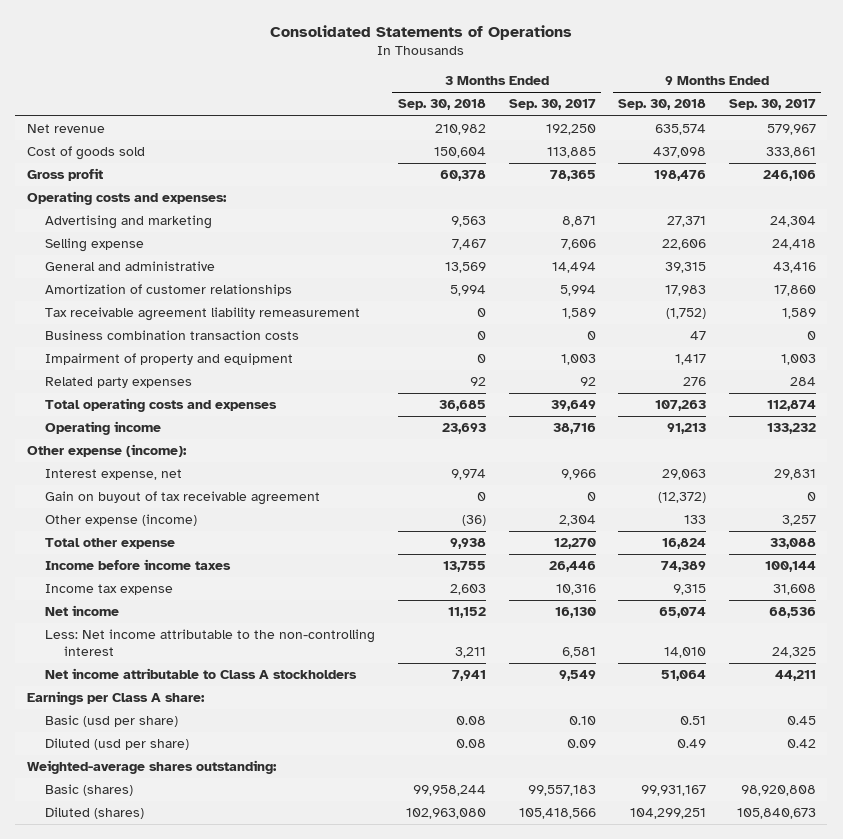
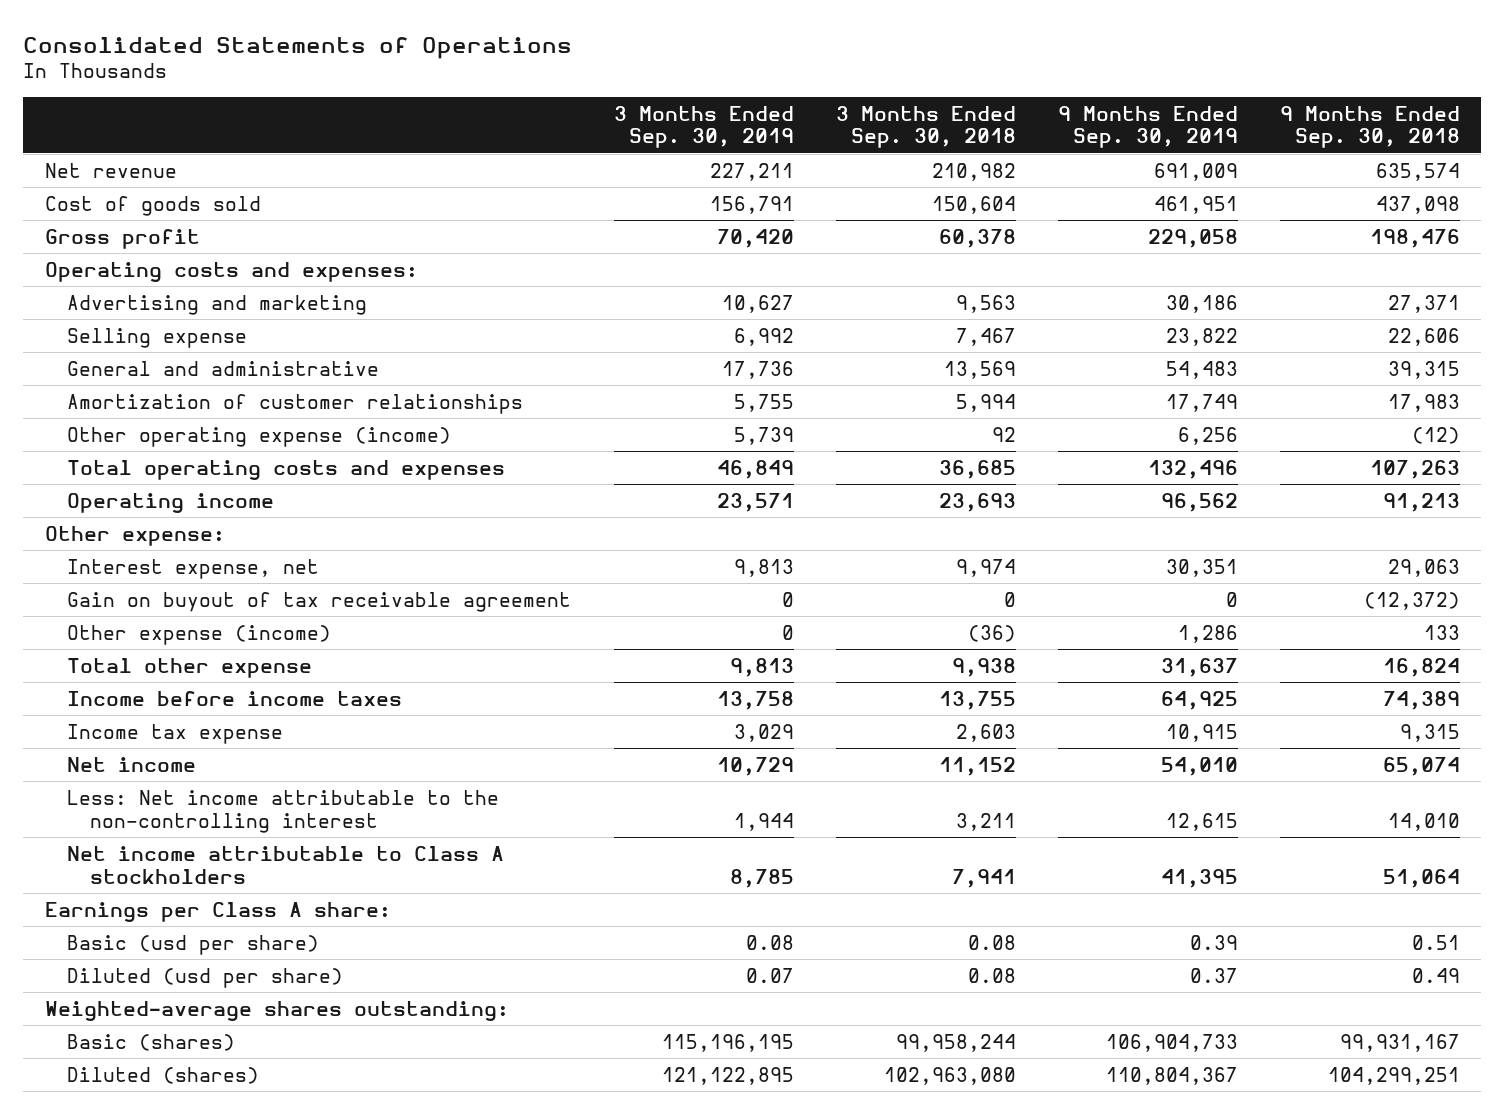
- | 3 Months Ended Sep. 30, 2018 | 3 Months Ended Sep. 30, 2017 | 9 Months Ended Sep. 30, 2018 | 9 Months Ended Sep. 30, 2017
+ | 3 Months Ended Sep. 30, 2019 | 3 Months Ended Sep. 30, 2018 | 9 Months Ended Sep. 30, 2019 | 9 Months Ended Sep. 30, 2018
- Tax receivable agreement liability remeasurement | 0 | 1,589 | (1,752) | 1,589
- Business combination transaction costs | 0 | 0 | 47 | 0
- Impairment of property and equipment | 0 | 1,003 | 1,417 | 1,003
- Related party expenses | 92 | 92 | 276 | 284
+ Other operating expense (income) | 5,739 | 92 | 6,256 | (12)
- Other expense (income):
+ Other expense:

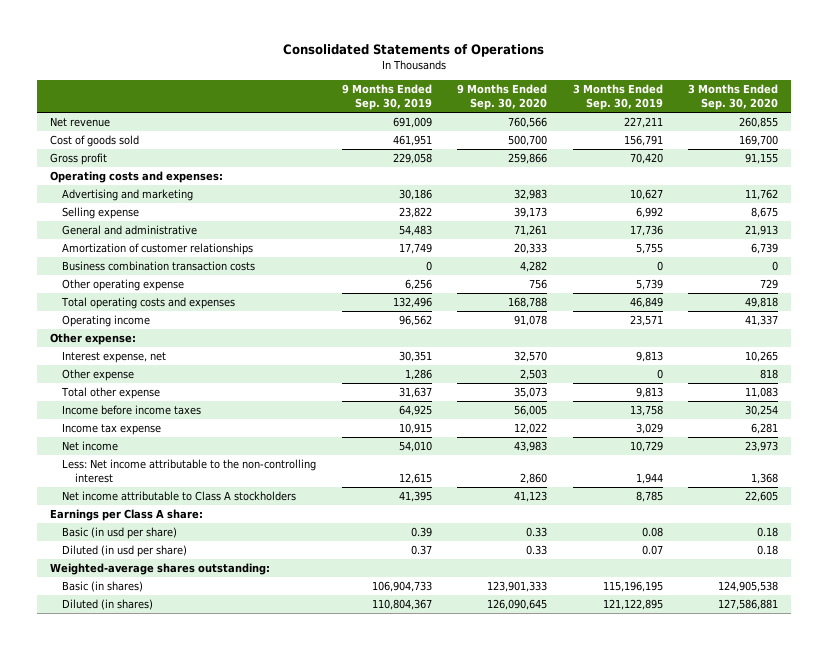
- | 3 Months Ended Sep. 30, 2019 | 3 Months Ended Sep. 30, 2018 | 9 Months Ended Sep. 30, 2019 | 9 Months Ended Sep. 30, 2018
+ | 9 Months Ended Sep. 30, 2019 | 9 Months Ended Sep. 30, 2020 | 3 Months Ended Sep. 30, 2019 | 3 Months Ended Sep. 30, 2020
- Other operating expense (income) | 5,739 | 92 | 6,256 | (12)
+ Business combination transaction costs | 0 | 4,282 | 0 | 0
+ Other operating expense | 6,256 | 756 | 5,739 | 729
- Gain on buyout of tax receivable agreement | 0 | 0 | 0 | (12,372)
- Other expense (income) | 0 | (36) | 1,286 | 133
+ Other expense | 1,286 | 2,503 | 0 | 818
- Basic (usd per share) | 0.08 | 0.08 | 0.39 | 0.51
- Diluted (usd per share) | 0.07 | 0.08 | 0.37 | 0.49
+ Basic (in usd per share) | 0.39 | 0.33 | 0.08 | 0.18
+ Diluted (in usd per share) | 0.37 | 0.33 | 0.07 | 0.18
- Basic (shares) | 115,196,195 | 99,958,244 | 106,904,733 | 99,931,167
- Diluted (shares) | 121,122,895 | 102,963,080 | 110,804,367 | 104,299,251
+ Basic (in shares) | 106,904,733 | 123,901,333 | 115,196,195 | 124,905,538
+ Diluted (in shares) | 110,804,367 | 126,090,645 | 121,122,895 | 127,586,881

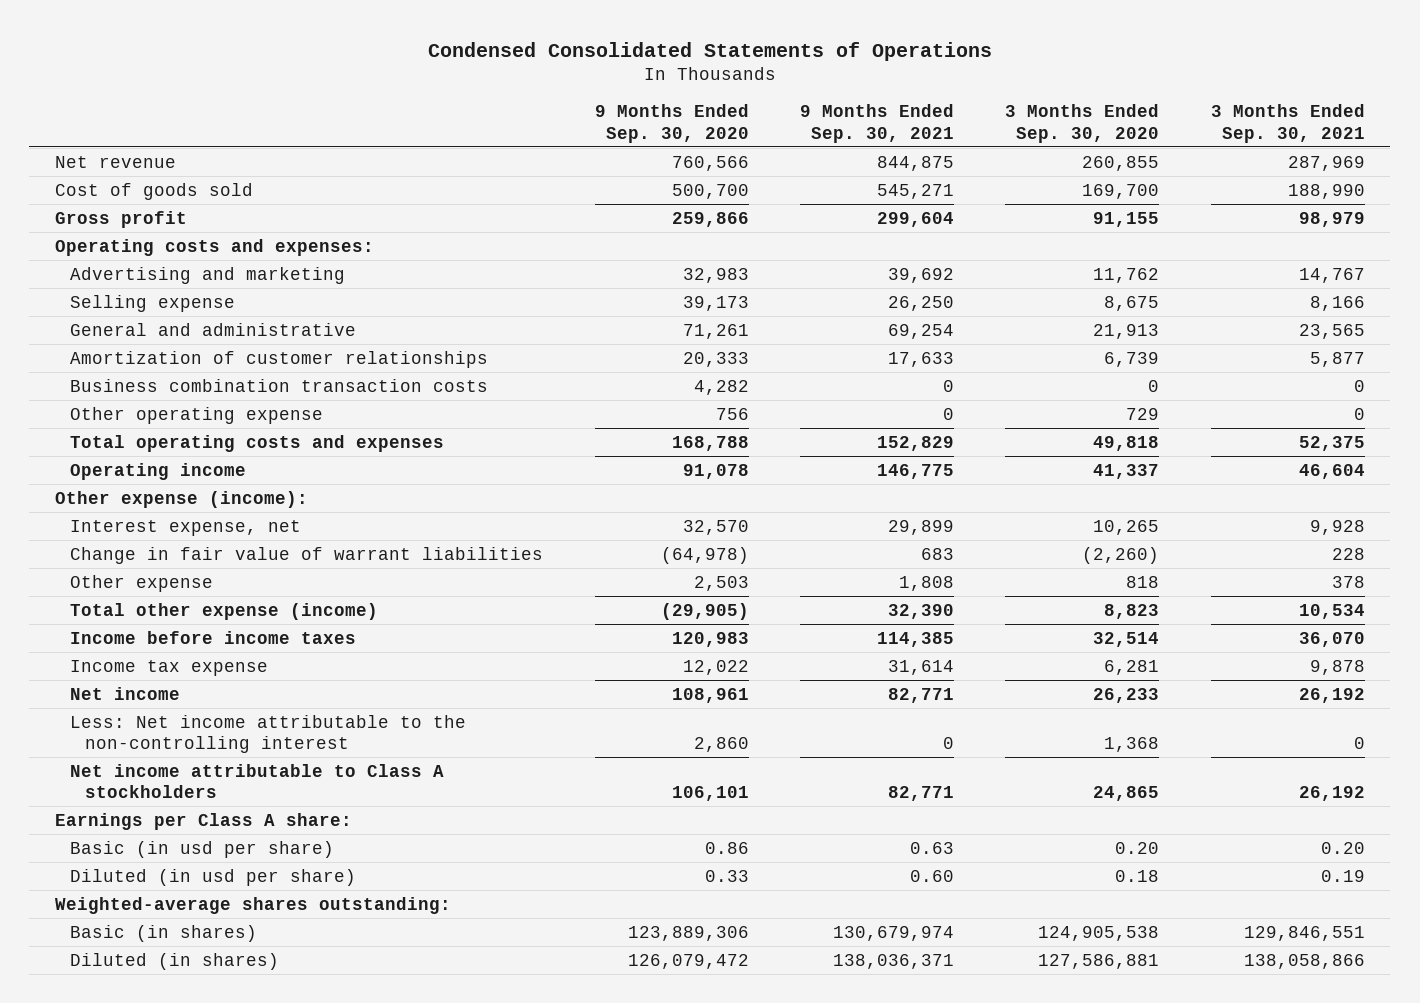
- Consolidated Statements of Operations
+ Condensed Consolidated Statements of Operations
- | 9 Months Ended Sep. 30, 2019 | 9 Months Ended Sep. 30, 2020 | 3 Months Ended Sep. 30, 2019 | 3 Months Ended Sep. 30, 2020
+ | 9 Months Ended Sep. 30, 2020 | 9 Months Ended Sep. 30, 2021 | 3 Months Ended Sep. 30, 2020 | 3 Months Ended Sep. 30, 2021
- Other expense:
+ Other expense (income):
+ Change in fair value of warrant liabilities | (64,978) | 683 | (2,260) | 228
- Total other expense | 31,637 | 35,073 | 9,813 | 11,083
- Income before income taxes | 64,925 | 56,005 | 13,758 | 30,254
+ Total other expense (income) | (29,905) | 32,390 | 8,823 | 10,534
+ Income before income taxes | 120,983 | 114,385 | 32,514 | 36,070
- Net income | 54,010 | 43,983 | 10,729 | 23,973
+ Net income | 108,961 | 82,771 | 26,233 | 26,192
- Net income attributable to Class A stockholders | 41,395 | 41,123 | 8,785 | 22,605
+ Net income attributable to Class A stockholders | 106,101 | 82,771 | 24,865 | 26,192
- Basic (in usd per share) | 0.39 | 0.33 | 0.08 | 0.18
+ Basic (in usd per share) | 0.86 | 0.63 | 0.20 | 0.20
- Basic (in shares) | 106,904,733 | 123,901,333 | 115,196,195 | 124,905,538
- Diluted (in shares) | 110,804,367 | 126,090,645 | 121,122,895 | 127,586,881
+ Basic (in shares) | 123,889,306 | 130,679,974 | 124,905,538 | 129,846,551
+ Diluted (in shares) | 126,079,472 | 138,036,371 | 127,586,881 | 138,058,866

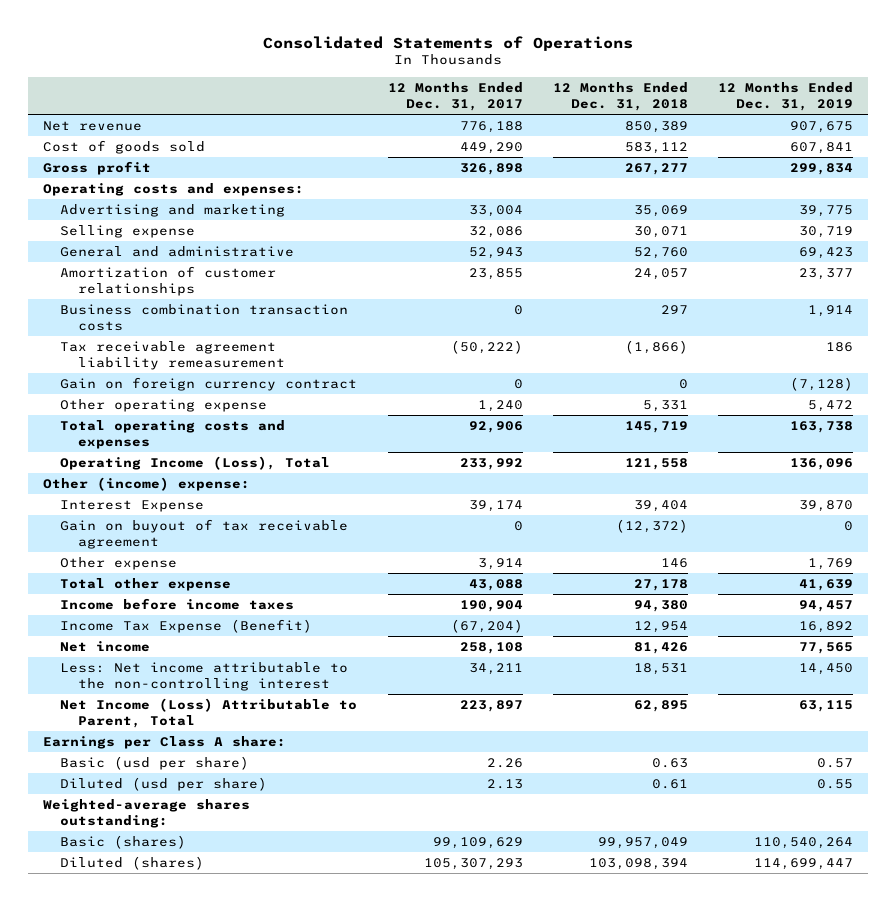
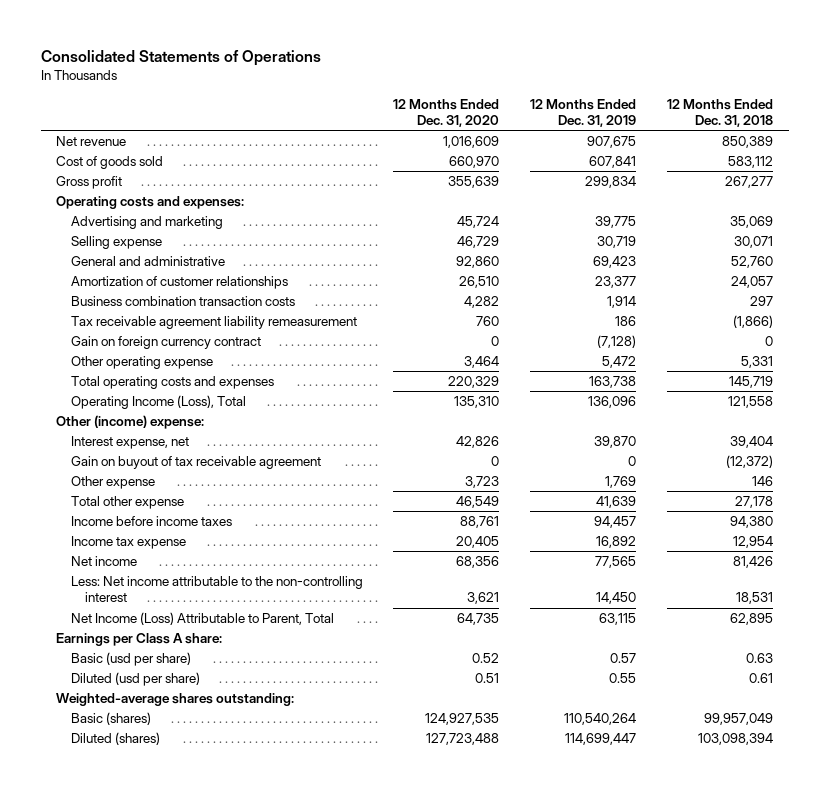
- | 12 Months Ended Dec. 31, 2017 | 12 Months Ended Dec. 31, 2018 | 12 Months Ended Dec. 31, 2019
+ | 12 Months Ended Dec. 31, 2020 | 12 Months Ended Dec. 31, 2019 | 12 Months Ended Dec. 31, 2018
- Interest Expense | 39,174 | 39,404 | 39,870
+ Interest expense, net | 42,826 | 39,870 | 39,404
- Income Tax Expense (Benefit) | (67,204) | 12,954 | 16,892
+ Income tax expense | 20,405 | 16,892 | 12,954

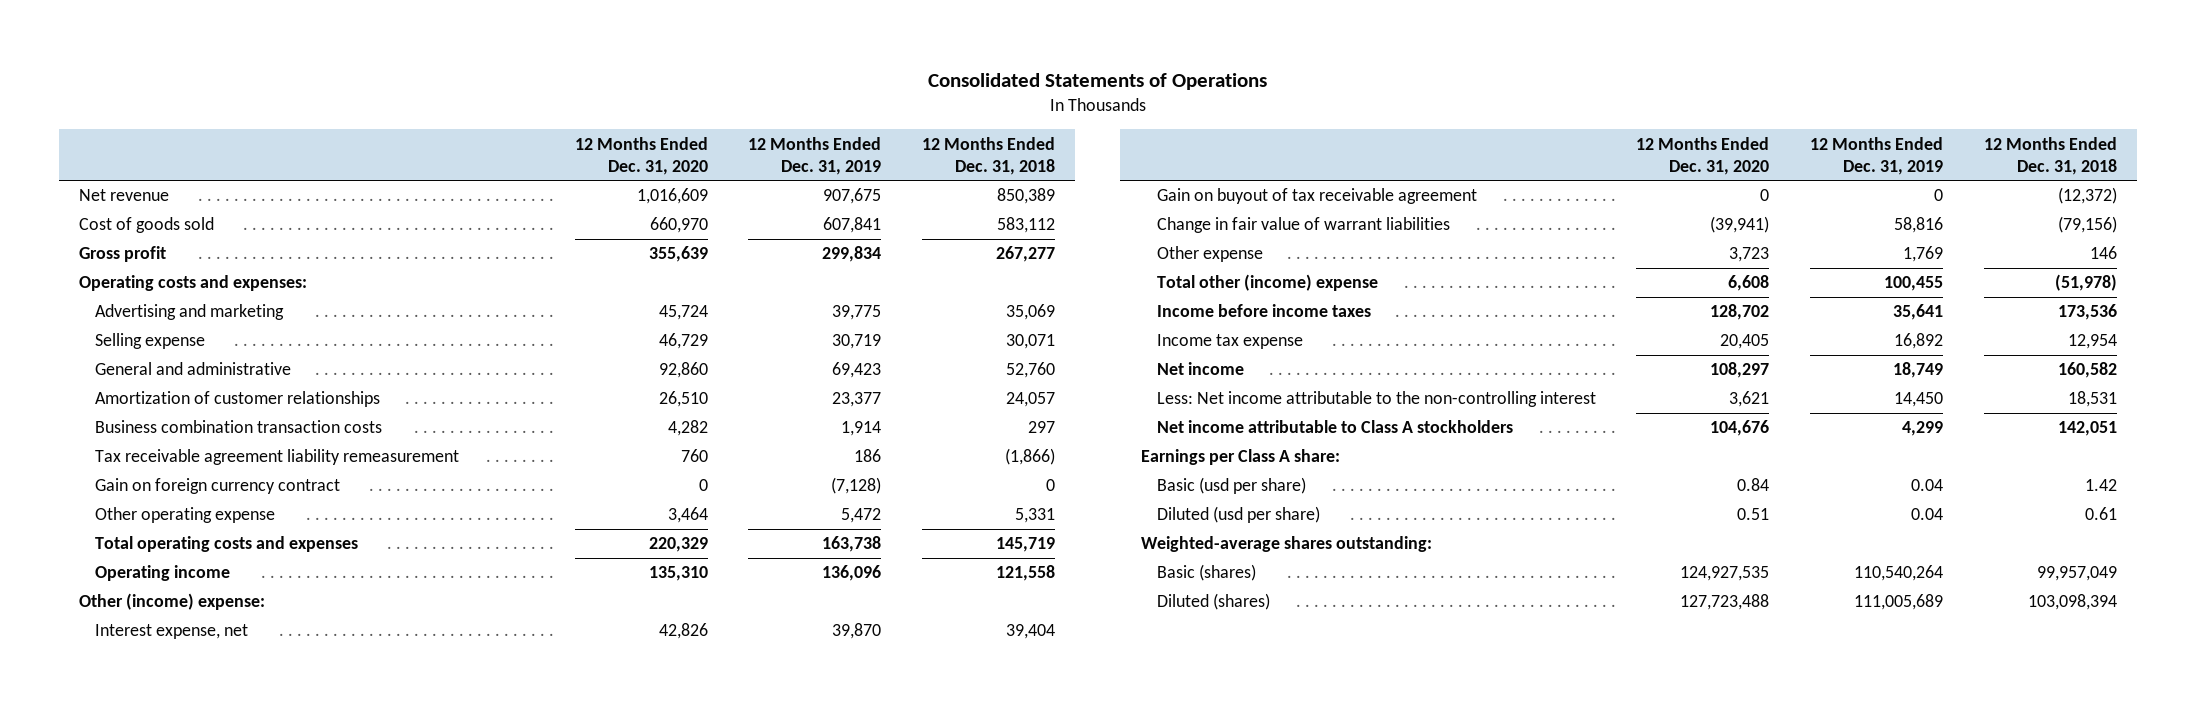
- Operating Income (Loss), Total | 135,310 | 136,096 | 121,558
+ Operating income | 135,310 | 136,096 | 121,558
+ Change in fair value of warrant liabilities | (39,941) | 58,816 | (79,156)
- Total other expense | 46,549 | 41,639 | 27,178
- Income before income taxes | 88,761 | 94,457 | 94,380
+ Total other (income) expense | 6,608 | 100,455 | (51,978)
+ Income before income taxes | 128,702 | 35,641 | 173,536
- Net income | 68,356 | 77,565 | 81,426
+ Net income | 108,297 | 18,749 | 160,582
- Net Income (Loss) Attributable to Parent, Total | 64,735 | 63,115 | 62,895
+ Net income attributable to Class A stockholders | 104,676 | 4,299 | 142,051
- Basic (usd per share) | 0.52 | 0.57 | 0.63
- Diluted (usd per share) | 0.51 | 0.55 | 0.61
+ Basic (usd per share) | 0.84 | 0.04 | 1.42
+ Diluted (usd per share) | 0.51 | 0.04 | 0.61
- Diluted (shares) | 127,723,488 | 114,699,447 | 103,098,394
+ Diluted (shares) | 127,723,488 | 111,005,689 | 103,098,394

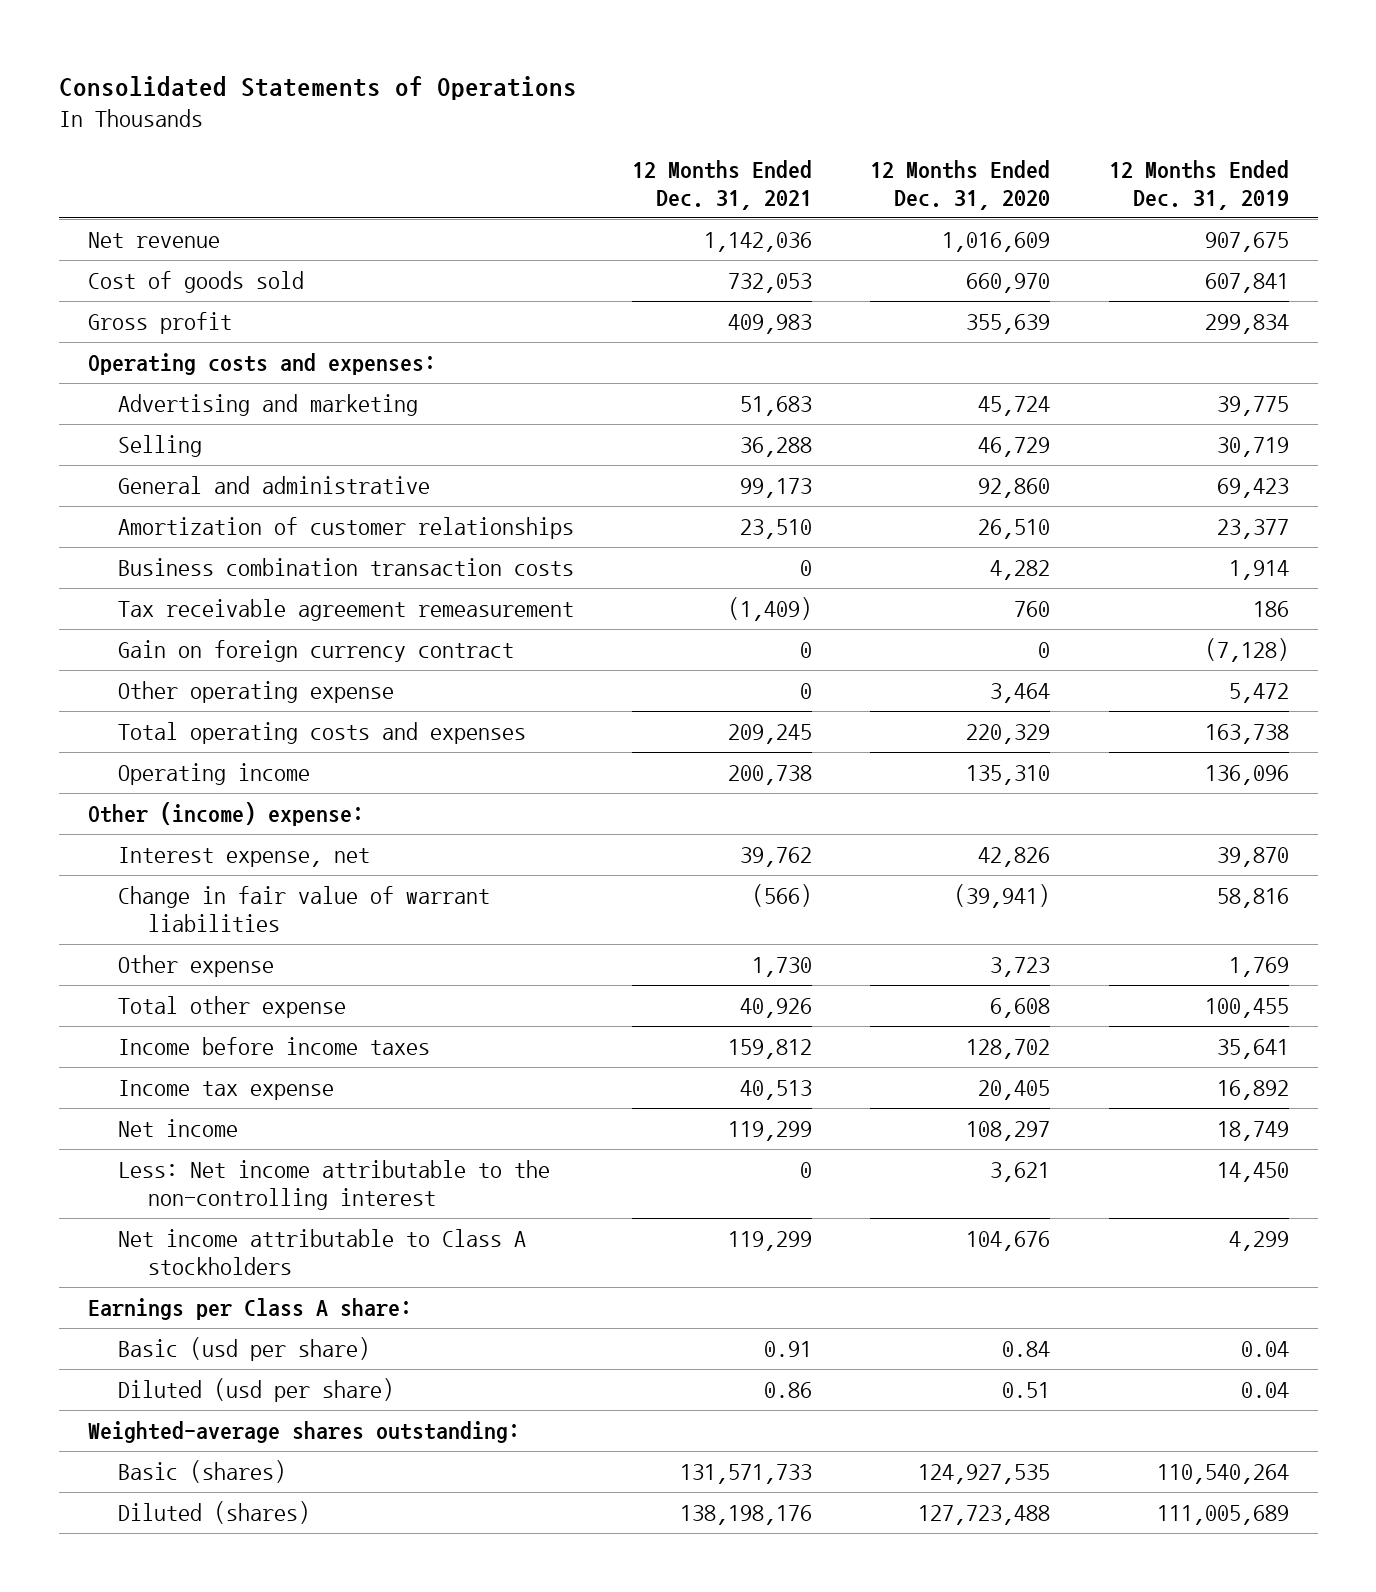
- | 12 Months Ended Dec. 31, 2020 | 12 Months Ended Dec. 31, 2019 | 12 Months Ended Dec. 31, 2018
+ | 12 Months Ended Dec. 31, 2021 | 12 Months Ended Dec. 31, 2020 | 12 Months Ended Dec. 31, 2019
- Selling expense | 46,729 | 30,719 | 30,071
+ Selling | 36,288 | 46,729 | 30,719
- Tax receivable agreement liability remeasurement | 760 | 186 | (1,866)
+ Tax receivable agreement remeasurement | (1,409) | 760 | 186
- Gain on buyout of tax receivable agreement | 0 | 0 | (12,372)
- Total other (income) expense | 6,608 | 100,455 | (51,978)
+ Total other expense | 40,926 | 6,608 | 100,455

